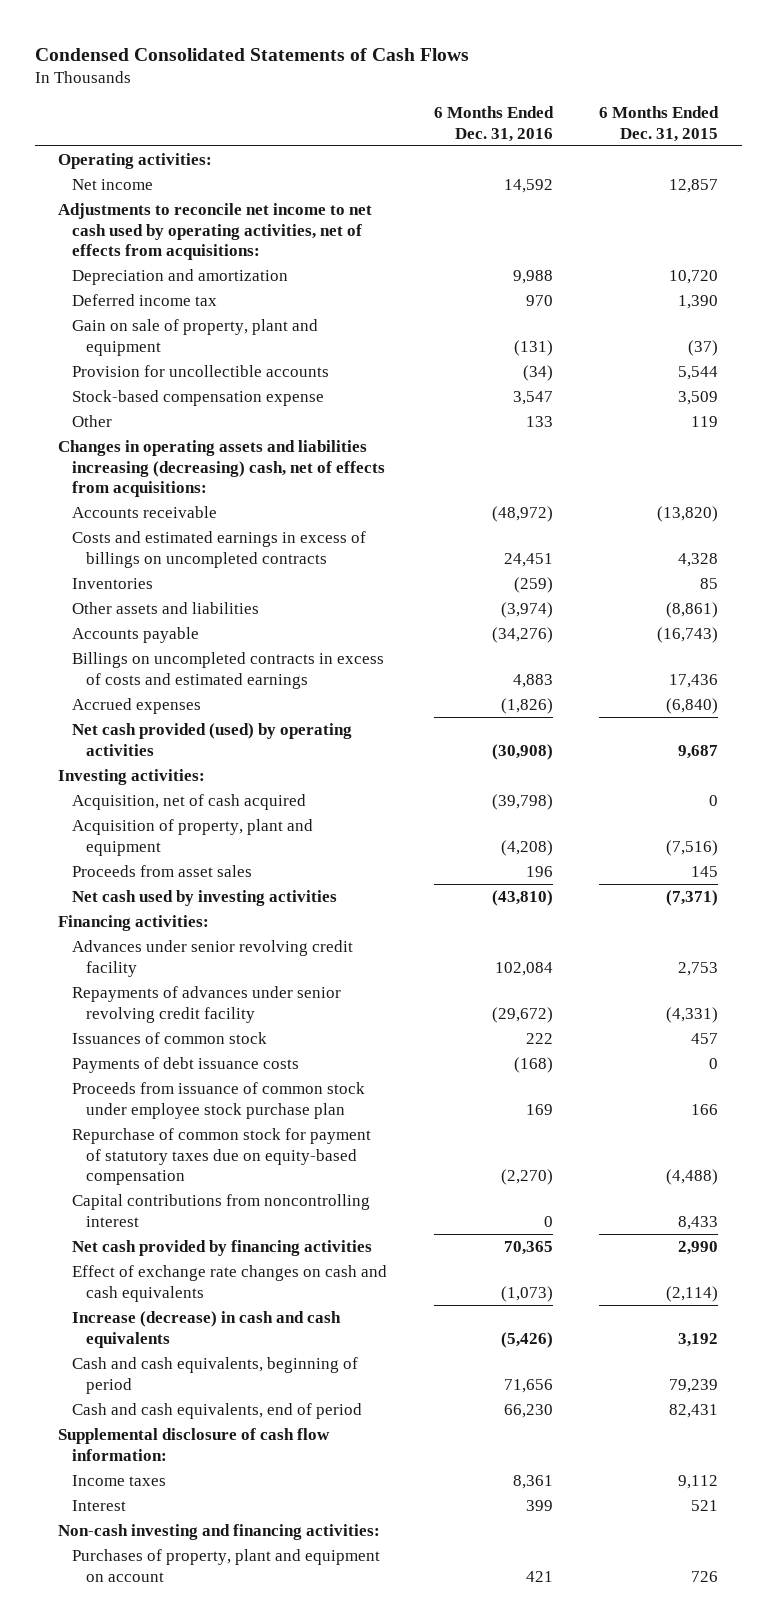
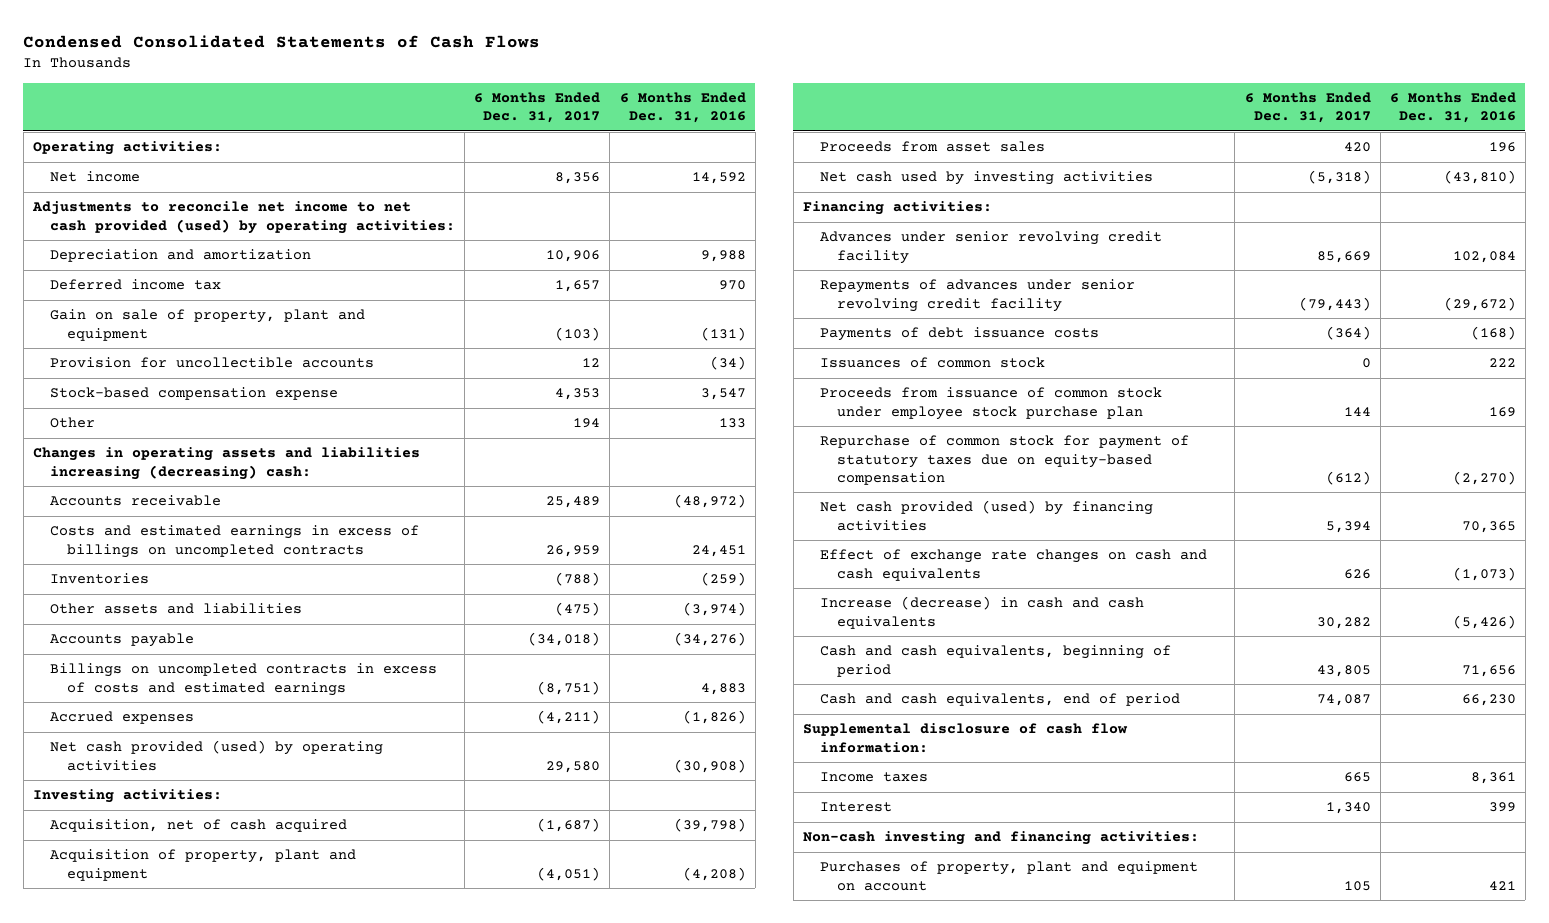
- | 6 Months Ended Dec. 31, 2016 | 6 Months Ended Dec. 31, 2015
+ | 6 Months Ended Dec. 31, 2017 | 6 Months Ended Dec. 31, 2016
- Adjustments to reconcile net income to net cash used by operating activities, net of effects from acquisitions:
+ Adjustments to reconcile net income to net cash provided (used) by operating activities:
- Changes in operating assets and liabilities increasing (decreasing) cash, net of effects from acquisitions:
+ Changes in operating assets and liabilities increasing (decreasing) cash:
moved down: Issuances of common stock | 0 | 222
- Capital contributions from noncontrolling interest | 0 | 8,433
- Net cash provided by financing activities | 70,365 | 2,990
+ Net cash provided (used) by financing activities | 5,394 | 70,365

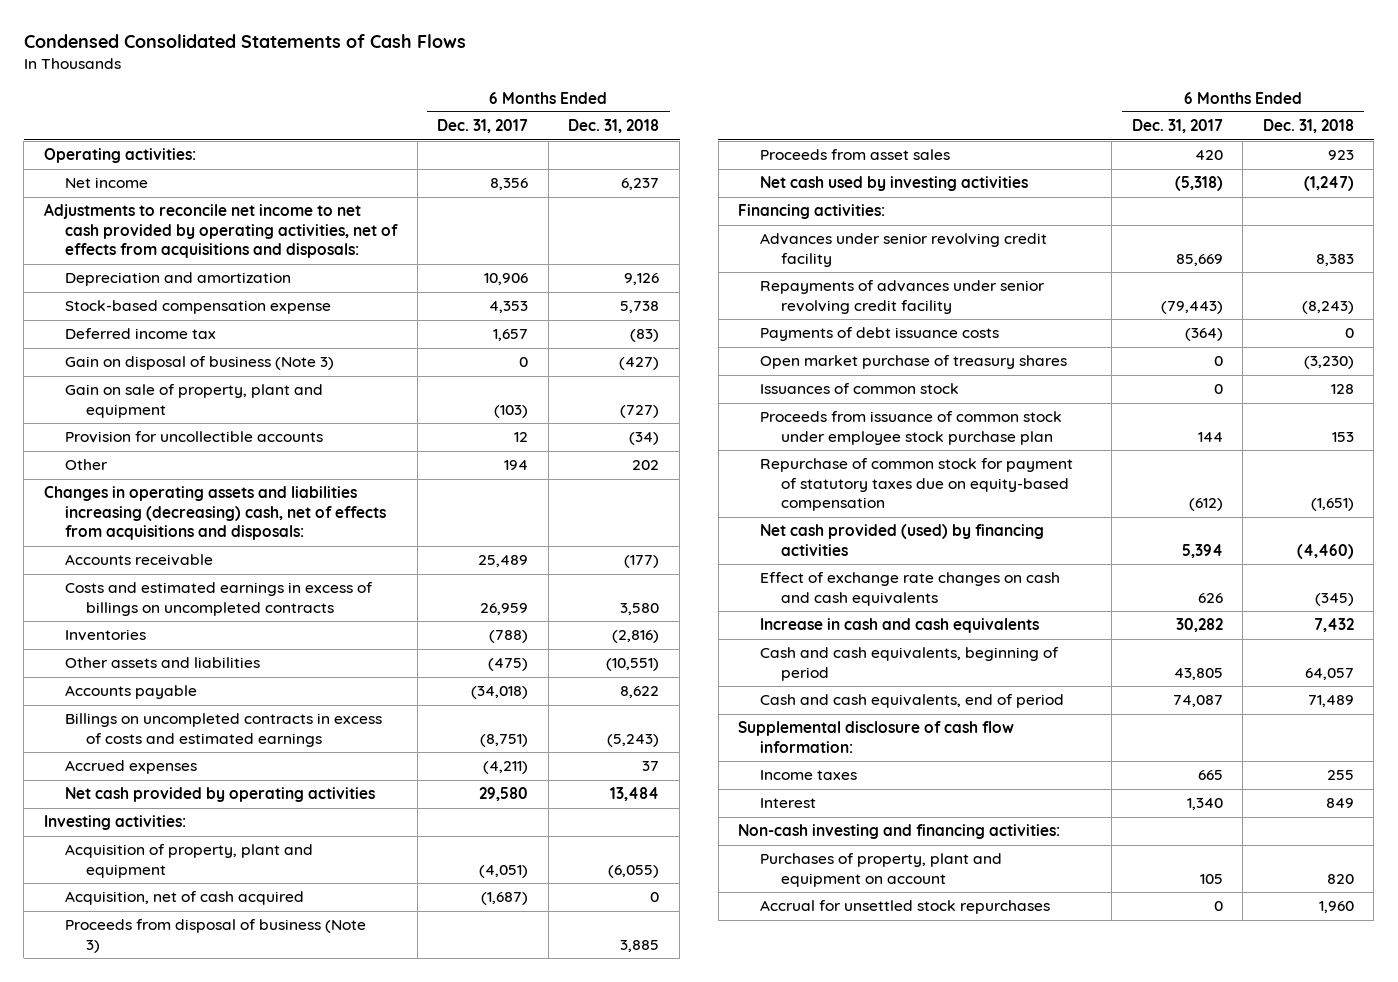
- | 6 Months Ended Dec. 31, 2017 | 6 Months Ended Dec. 31, 2016
+ | 6 Months Ended Dec. 31, 2017 | 6 Months Ended Dec. 31, 2018
- Adjustments to reconcile net income to net cash provided (used) by operating activities:
+ Adjustments to reconcile net income to net cash provided by operating activities, net of effects from acquisitions and disposals:
moved up: Stock-based compensation expense | 4,353 | 5,738
+ Gain on disposal of business (Note 3) | 0 | (427)
- Changes in operating assets and liabilities increasing (decreasing) cash:
+ Changes in operating assets and liabilities increasing (decreasing) cash, net of effects from acquisitions and disposals:
- Net cash provided (used) by operating activities | 29,580 | (30,908)
+ Net cash provided by operating activities | 29,580 | 13,484
moved down: Acquisition, net of cash acquired | (1,687) | 0
+ Proceeds from disposal of business (Note 3) | | 3,885
+ Open market purchase of treasury shares | 0 | (3,230)
- Increase (decrease) in cash and cash equivalents | 30,282 | (5,426)
+ Increase in cash and cash equivalents | 30,282 | 7,432
+ Accrual for unsettled stock repurchases | 0 | 1,960

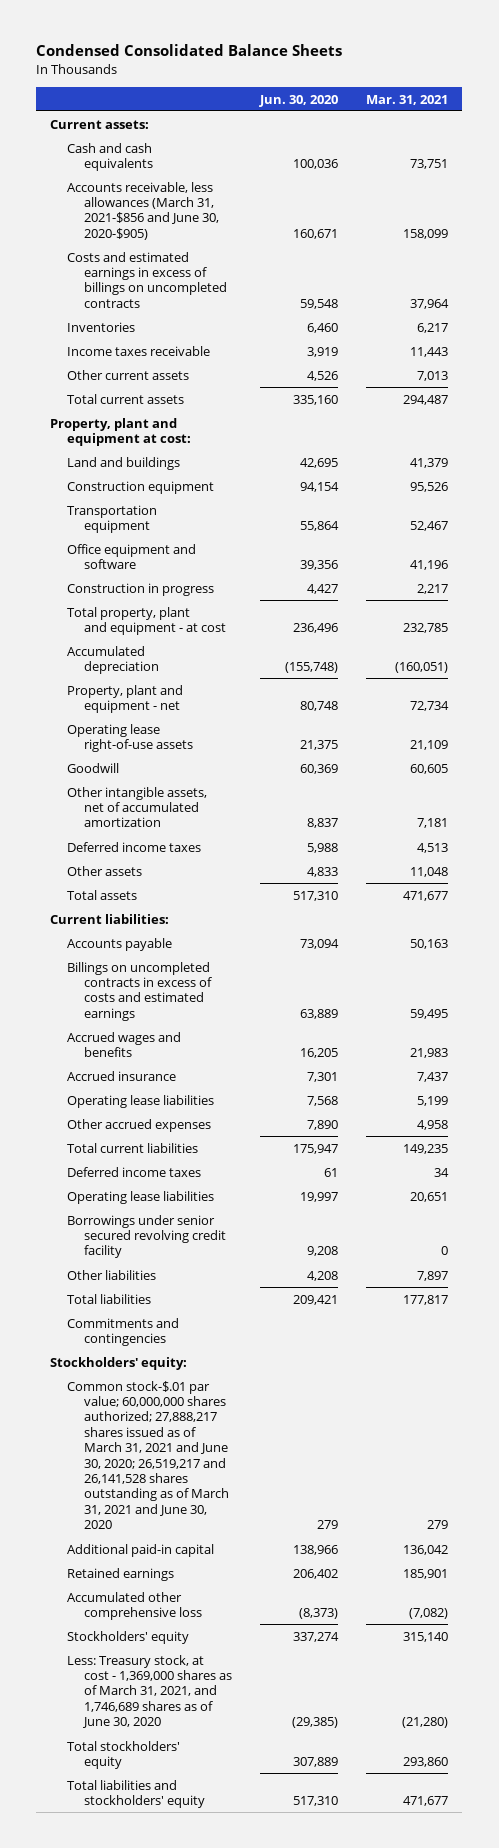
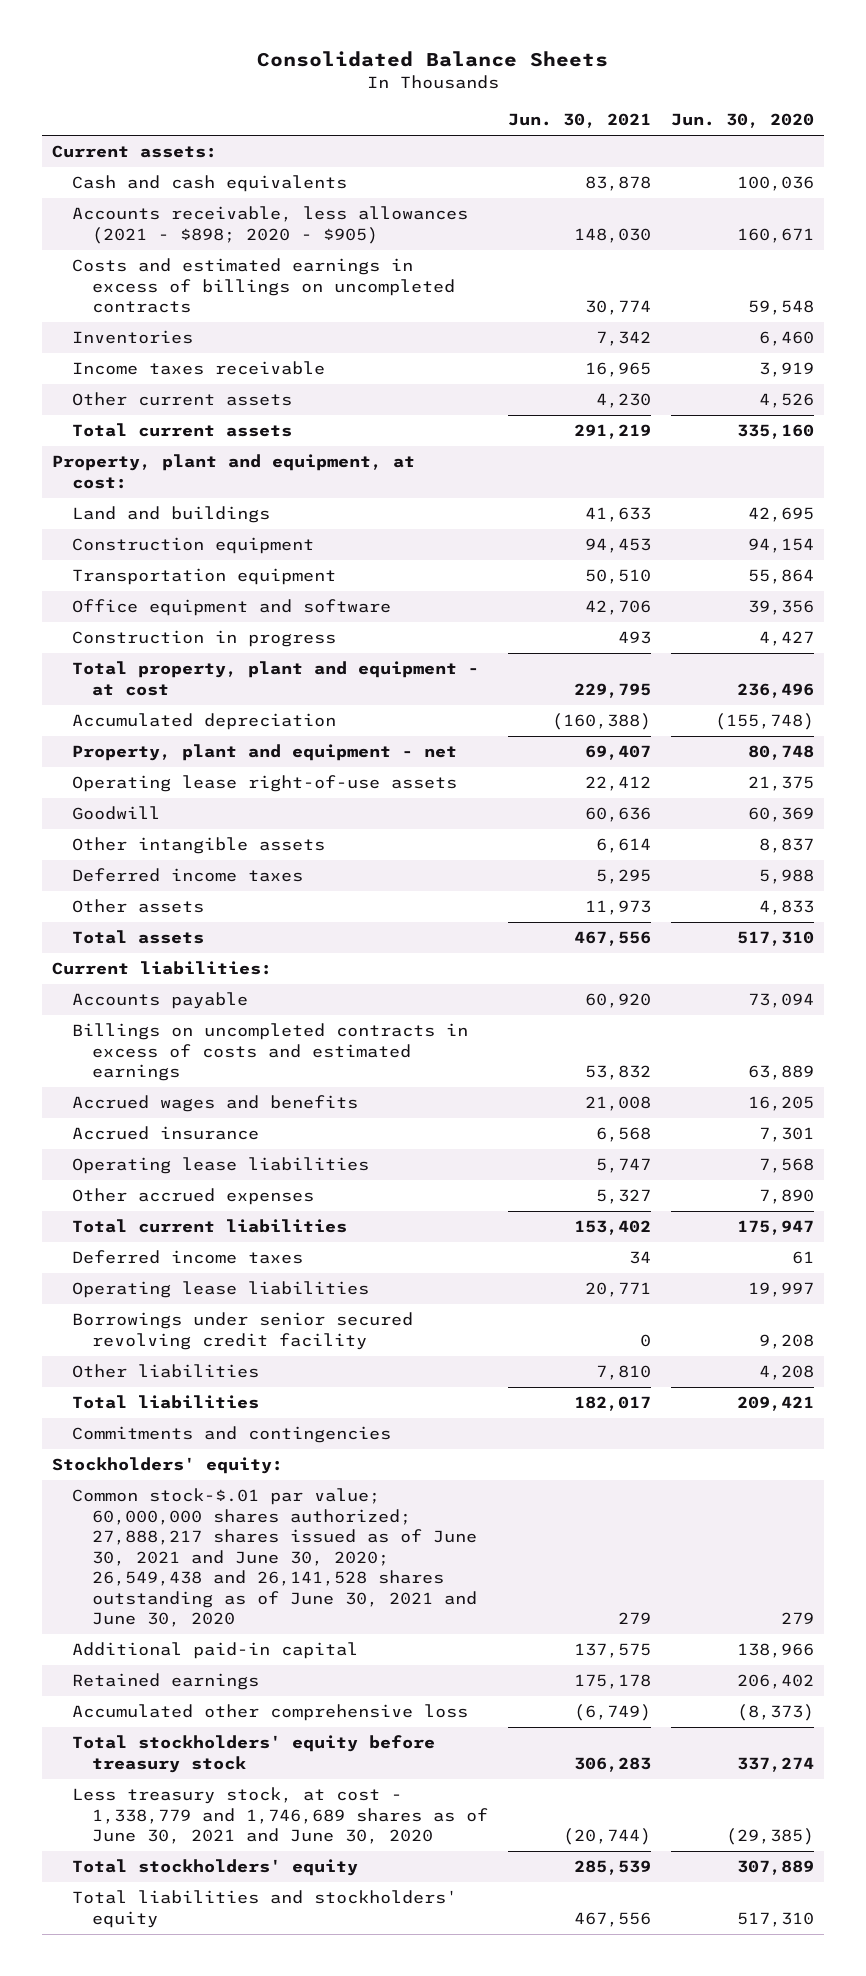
- Condensed Consolidated Balance Sheets
+ Consolidated Balance Sheets
- | Jun. 30, 2020 | Mar. 31, 2021
+ | Jun. 30, 2021 | Jun. 30, 2020
- Accounts receivable, less allowances (March 31, 2021-$856 and June 30, 2020-$905) | 160,671 | 158,099
+ Accounts receivable, less allowances (2021 - $898; 2020 - $905) | 148,030 | 160,671
- Property, plant and equipment at cost:
+ Property, plant and equipment, at cost:
- Other intangible assets, net of accumulated amortization | 8,837 | 7,181
+ Other intangible assets | 6,614 | 8,837
- Common stock-$.01 par value; 60,000,000 shares authorized; 27,888,217 shares issued as of March 31, 2021 and June 30, 2020; 26,519,217 and 26,141,528 shares outstanding as of March 31, 2021 and June 30, 2020 | 279 | 279
+ Common stock-$.01 par value; 60,000,000 shares authorized; 27,888,217 shares issued as of June 30, 2021 and June 30, 2020; 26,549,438 and 26,141,528 shares outstanding as of June 30, 2021 and June 30, 2020 | 279 | 279
- Stockholders' equity | 337,274 | 315,140
- Less: Treasury stock, at cost - 1,369,000 shares as of March 31, 2021, and 1,746,689 shares as of June 30, 2020 | (29,385) | (21,280)
+ Total stockholders' equity before treasury stock | 306,283 | 337,274
+ Less treasury stock, at cost - 1,338,779 and 1,746,689 shares as of June 30, 2021 and June 30, 2020 | (20,744) | (29,385)

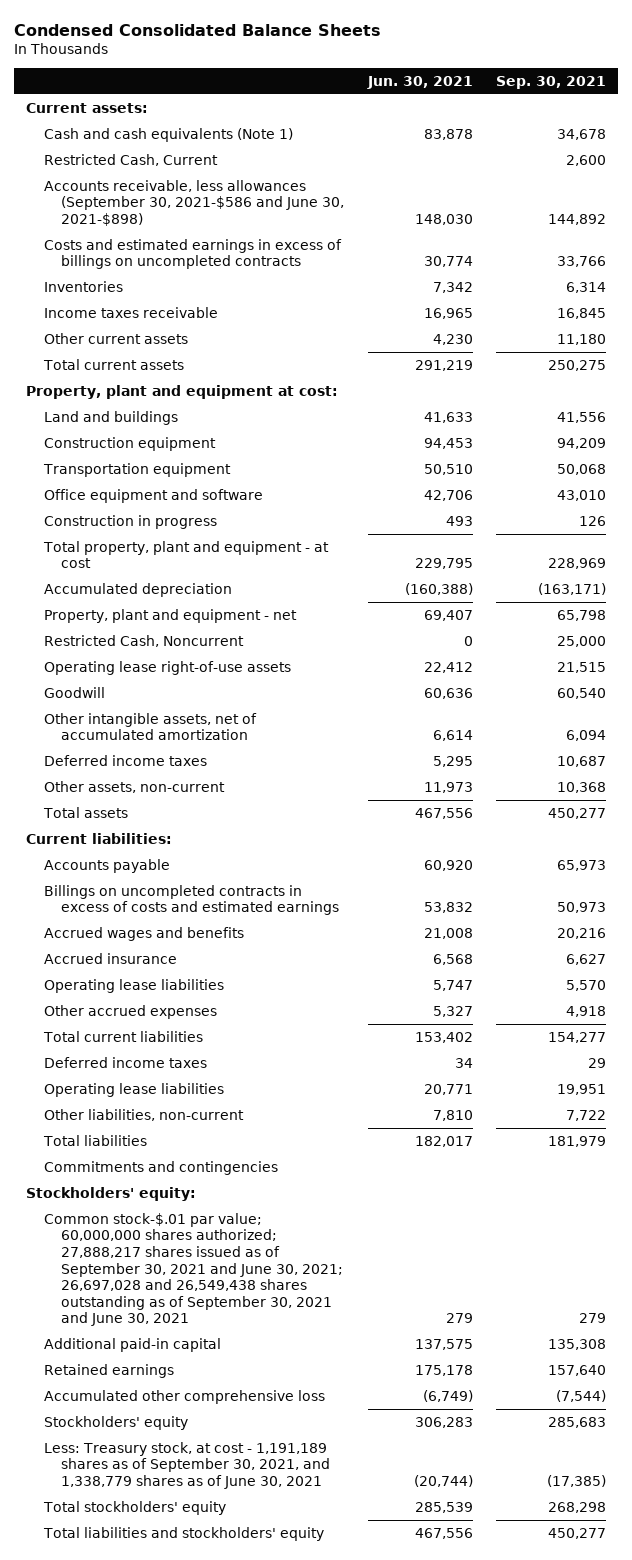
- Consolidated Balance Sheets
+ Condensed Consolidated Balance Sheets
- | Jun. 30, 2021 | Jun. 30, 2020
+ | Jun. 30, 2021 | Sep. 30, 2021
- Cash and cash equivalents | 83,878 | 100,036
- Accounts receivable, less allowances (2021 - $898; 2020 - $905) | 148,030 | 160,671
+ Cash and cash equivalents (Note 1) | 83,878 | 34,678
+ Restricted Cash, Current | | 2,600
+ Accounts receivable, less allowances (September 30, 2021-$586 and June 30, 2021-$898) | 148,030 | 144,892
- Property, plant and equipment, at cost:
+ Property, plant and equipment at cost:
+ Restricted Cash, Noncurrent | 0 | 25,000
- Other intangible assets | 6,614 | 8,837
+ Other intangible assets, net of accumulated amortization | 6,614 | 6,094
- Other assets | 11,973 | 4,833
+ Other assets, non-current | 11,973 | 10,368
- Borrowings under senior secured revolving credit facility | 0 | 9,208
- Other liabilities | 7,810 | 4,208
+ Other liabilities, non-current | 7,810 | 7,722
- Common stock-$.01 par value; 60,000,000 shares authorized; 27,888,217 shares issued as of June 30, 2021 and June 30, 2020; 26,549,438 and 26,141,528 shares outstanding as of June 30, 2021 and June 30, 2020 | 279 | 279
+ Common stock-$.01 par value; 60,000,000 shares authorized; 27,888,217 shares issued as of September 30, 2021 and June 30, 2021; 26,697,028 and 26,549,438 shares outstanding as of September 30, 2021 and June 30, 2021 | 279 | 279
- Total stockholders' equity before treasury stock | 306,283 | 337,274
- Less treasury stock, at cost - 1,338,779 and 1,746,689 shares as of June 30, 2021 and June 30, 2020 | (20,744) | (29,385)
+ Stockholders' equity | 306,283 | 285,683
+ Less: Treasury stock, at cost - 1,191,189 shares as of September 30, 2021, and 1,338,779 shares as of June 30, 2021 | (20,744) | (17,385)

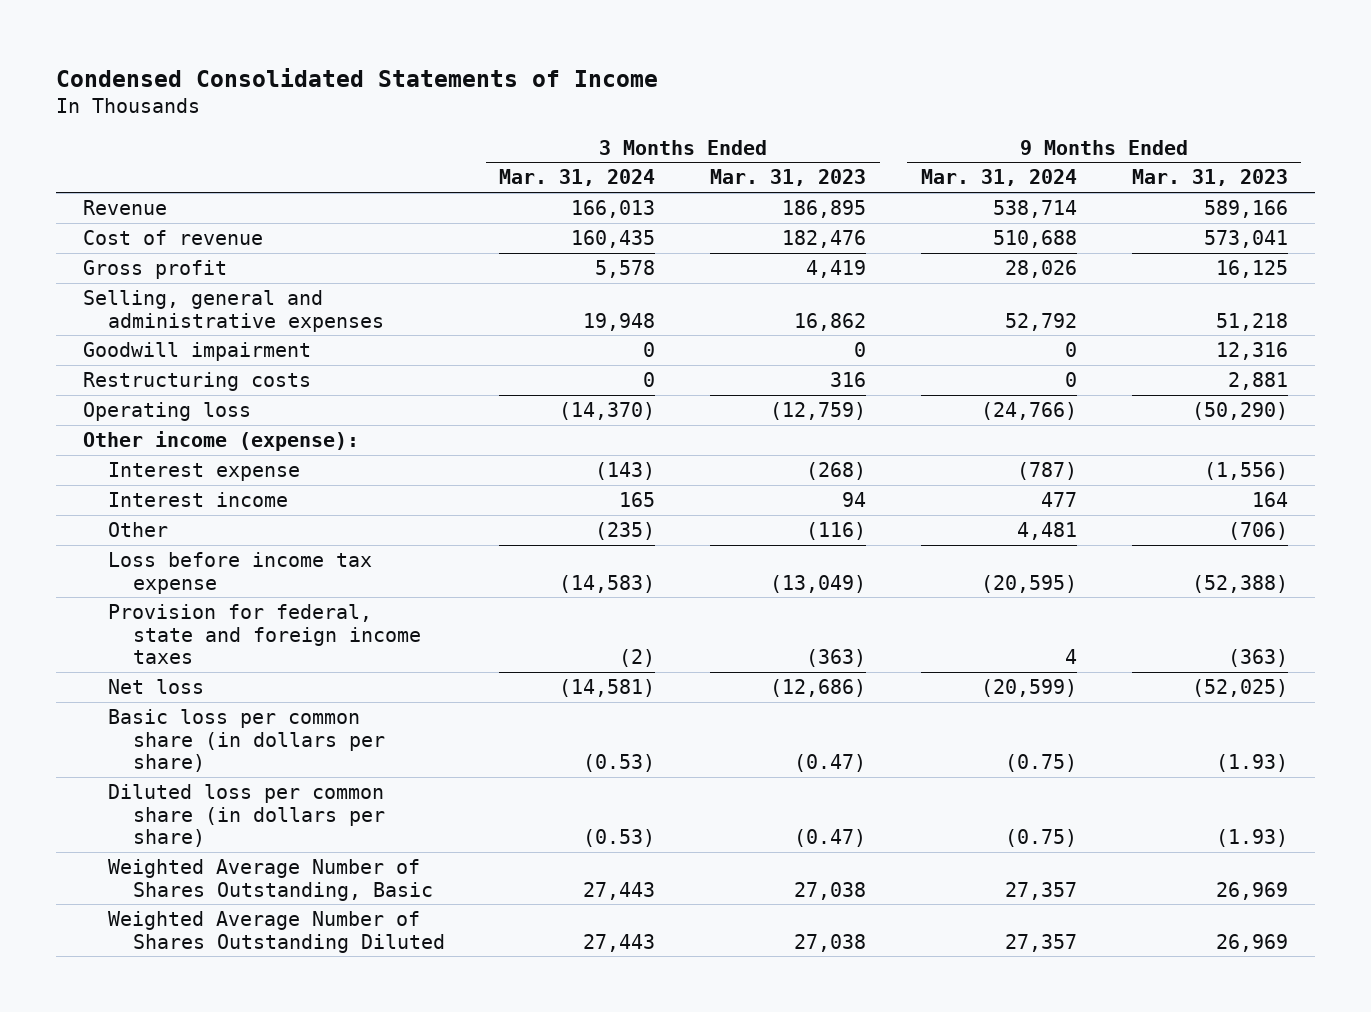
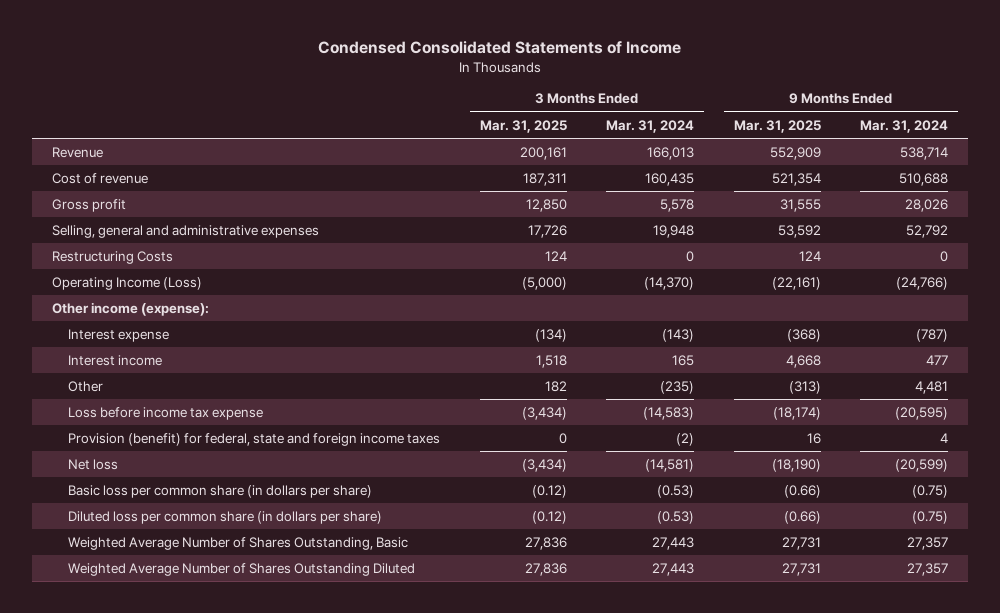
- | 3 Months Ended Mar. 31, 2024 | 3 Months Ended Mar. 31, 2023 | 9 Months Ended Mar. 31, 2024 | 9 Months Ended Mar. 31, 2023
+ | 3 Months Ended Mar. 31, 2025 | 3 Months Ended Mar. 31, 2024 | 9 Months Ended Mar. 31, 2025 | 9 Months Ended Mar. 31, 2024
- Goodwill impairment | 0 | 0 | 0 | 12,316
- Restructuring costs | 0 | 316 | 0 | 2,881
- Operating loss | (14,370) | (12,759) | (24,766) | (50,290)
+ Restructuring Costs | 124 | 0 | 124 | 0
+ Operating Income (Loss) | (5,000) | (14,370) | (22,161) | (24,766)
- Provision for federal, state and foreign income taxes | (2) | (363) | 4 | (363)
+ Provision (benefit) for federal, state and foreign income taxes | 0 | (2) | 16 | 4

